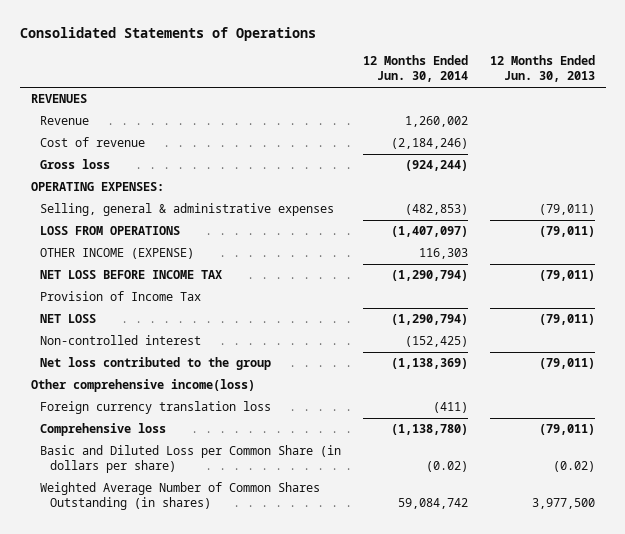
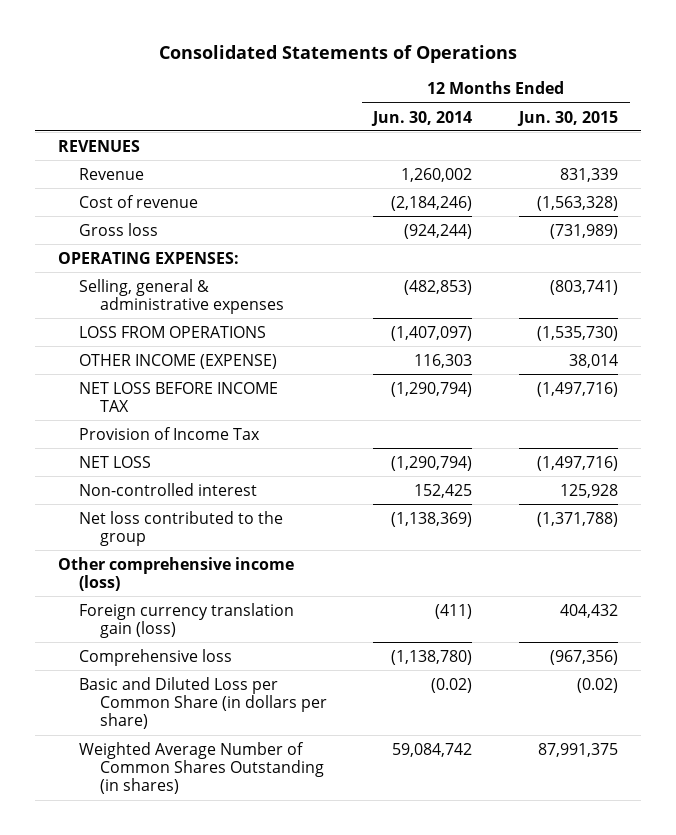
- | 12 Months Ended Jun. 30, 2014 | 12 Months Ended Jun. 30, 2013
+ | 12 Months Ended Jun. 30, 2014 | 12 Months Ended Jun. 30, 2015
- Non-controlled interest | (152,425) |
+ Non-controlled interest | 152,425 | 125,928
- Other comprehensive income(loss)
- Foreign currency translation loss | (411) |
+ Other comprehensive income (loss)
+ Foreign currency translation gain (loss) | (411) | 404,432

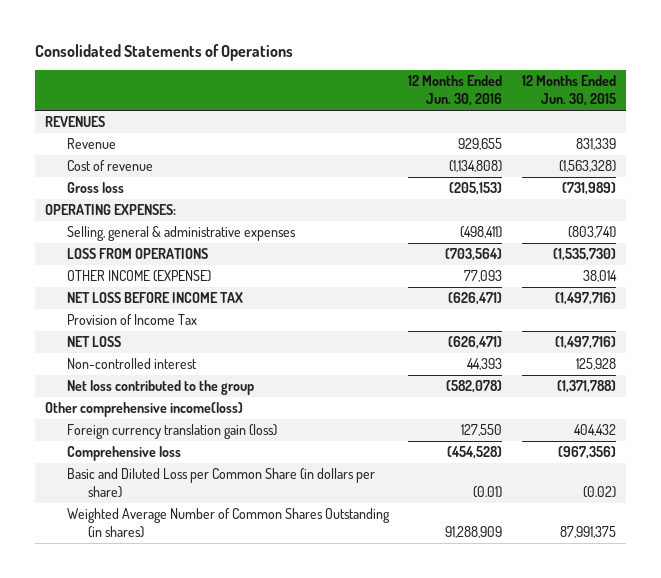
- | 12 Months Ended Jun. 30, 2014 | 12 Months Ended Jun. 30, 2015
+ | 12 Months Ended Jun. 30, 2016 | 12 Months Ended Jun. 30, 2015
- Other comprehensive income (loss)
+ Other comprehensive income(loss)

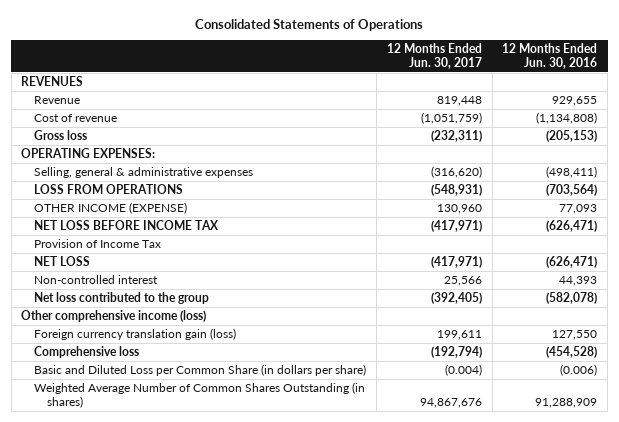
- | 12 Months Ended Jun. 30, 2016 | 12 Months Ended Jun. 30, 2015
+ | 12 Months Ended Jun. 30, 2017 | 12 Months Ended Jun. 30, 2016
- Other comprehensive income(loss)
+ Other comprehensive income (loss)
- Basic and Diluted Loss per Common Share (in dollars per share) | (0.01) | (0.02)
+ Basic and Diluted Loss per Common Share (in dollars per share) | (0.004) | (0.006)

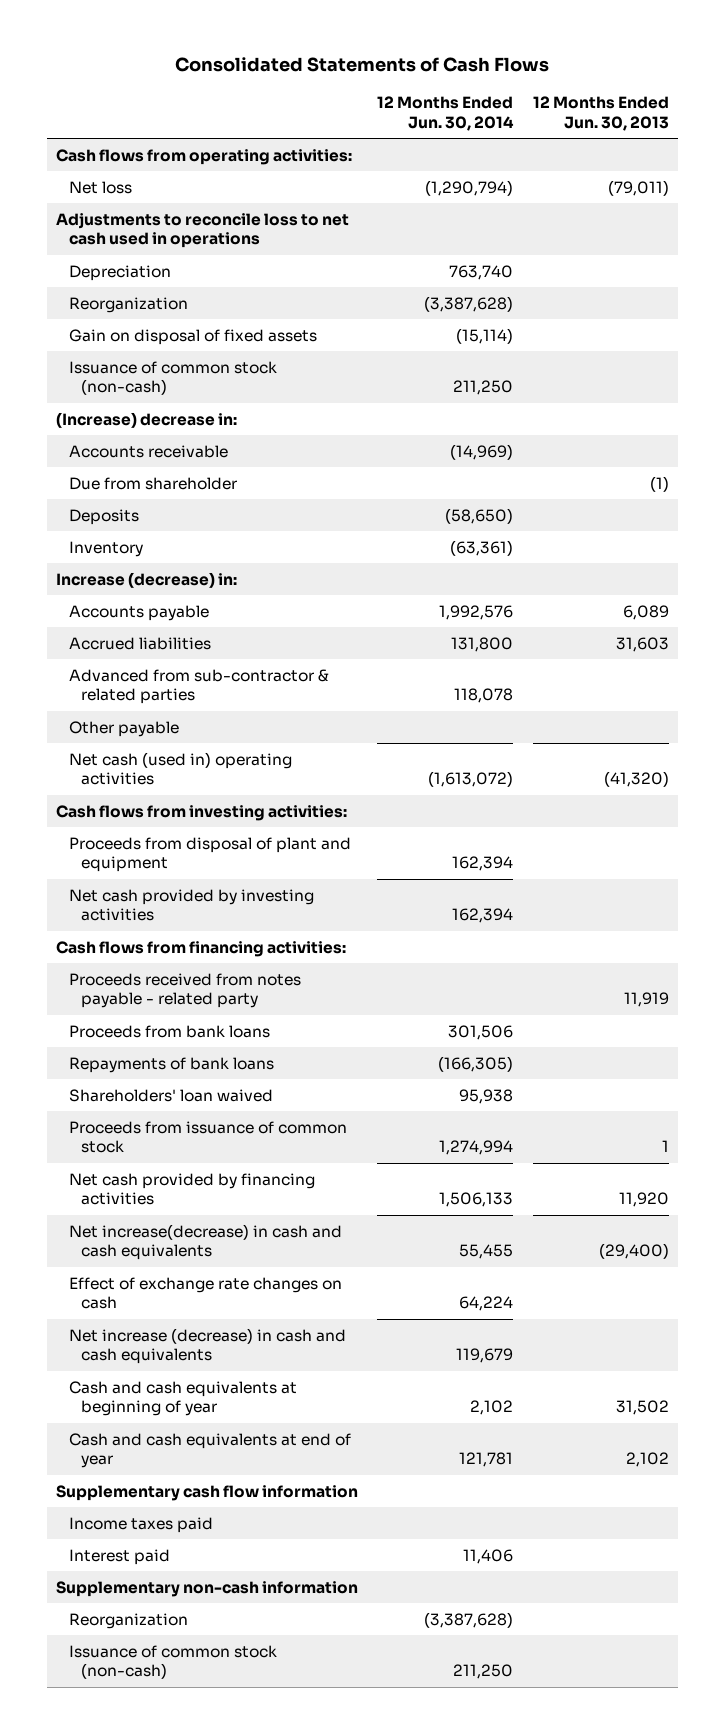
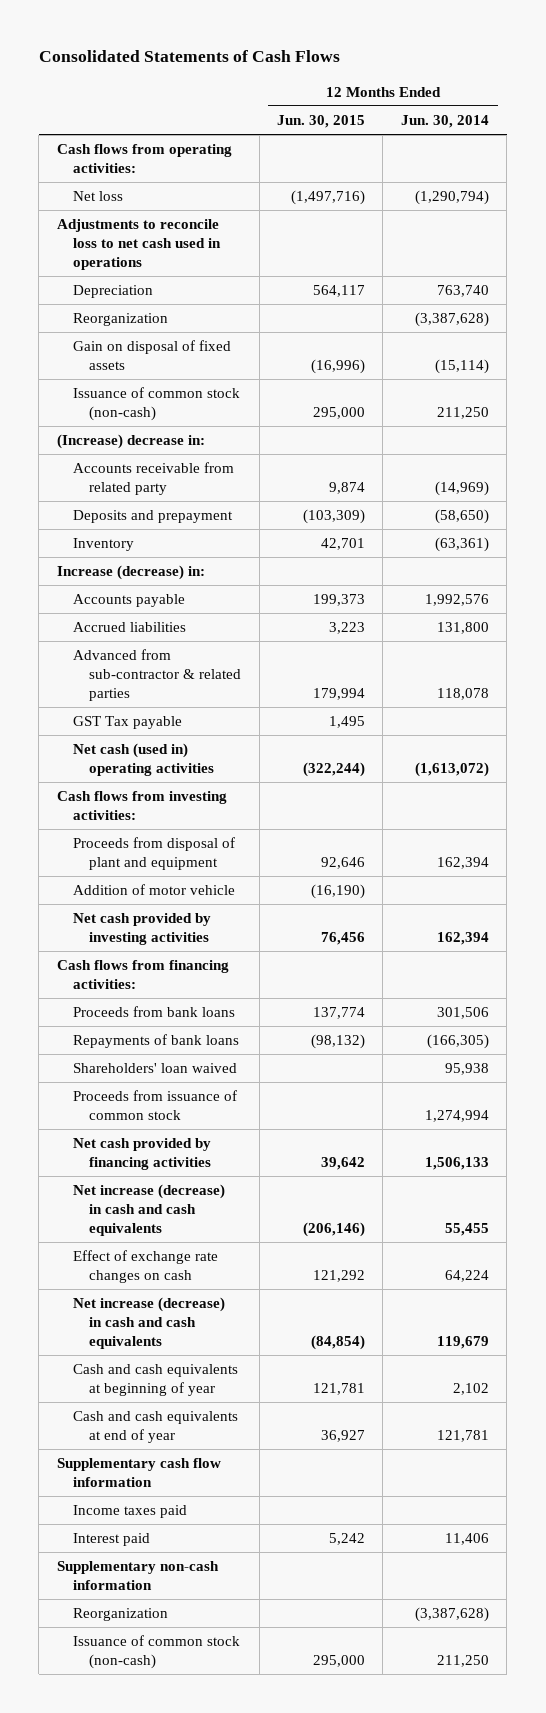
- | 12 Months Ended Jun. 30, 2014 | 12 Months Ended Jun. 30, 2013
+ | 12 Months Ended Jun. 30, 2015 | 12 Months Ended Jun. 30, 2014
- Accounts receivable | (14,969) |
- Due from shareholder | | (1)
- Deposits | (58,650) |
+ Accounts receivable from related party | 9,874 | (14,969)
+ Deposits and prepayment | (103,309) | (58,650)
- Other payable
+ GST Tax payable | 1,495 |
+ Addition of motor vehicle | (16,190) |
- Proceeds received from notes payable - related party | | 11,919
- Net increase(decrease) in cash and cash equivalents | 55,455 | (29,400)
+ Net increase (decrease) in cash and cash equivalents | (206,146) | 55,455

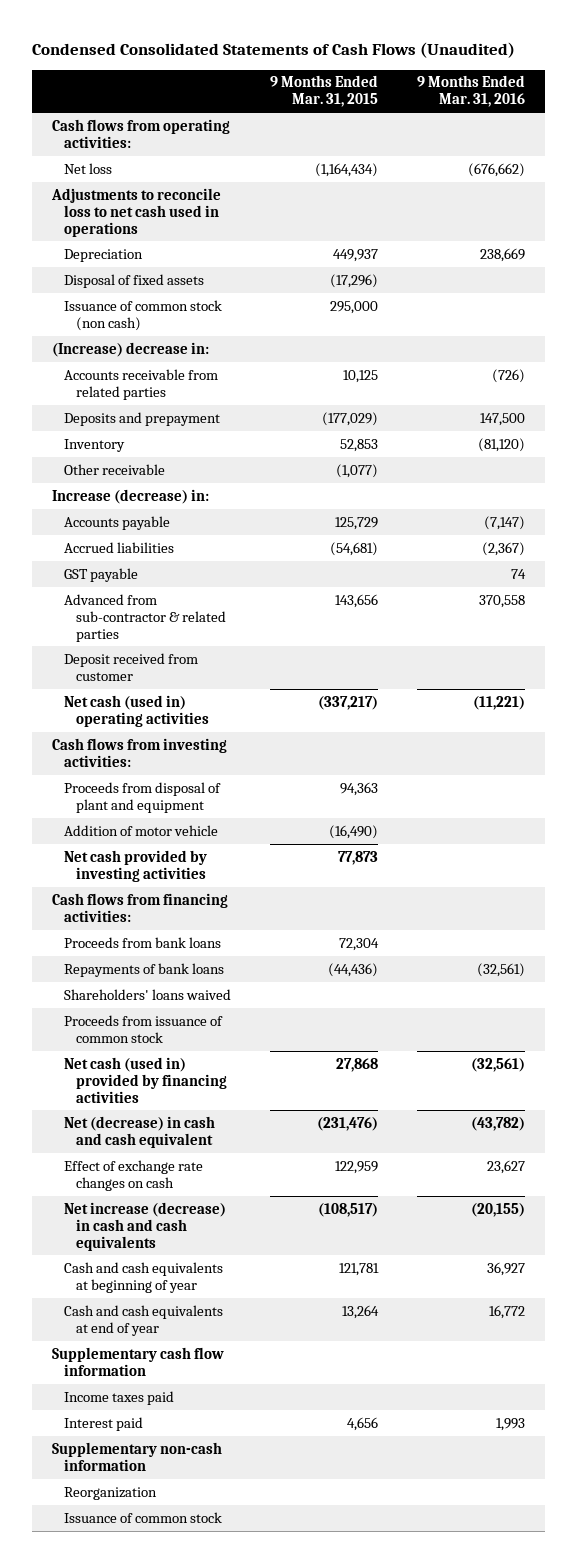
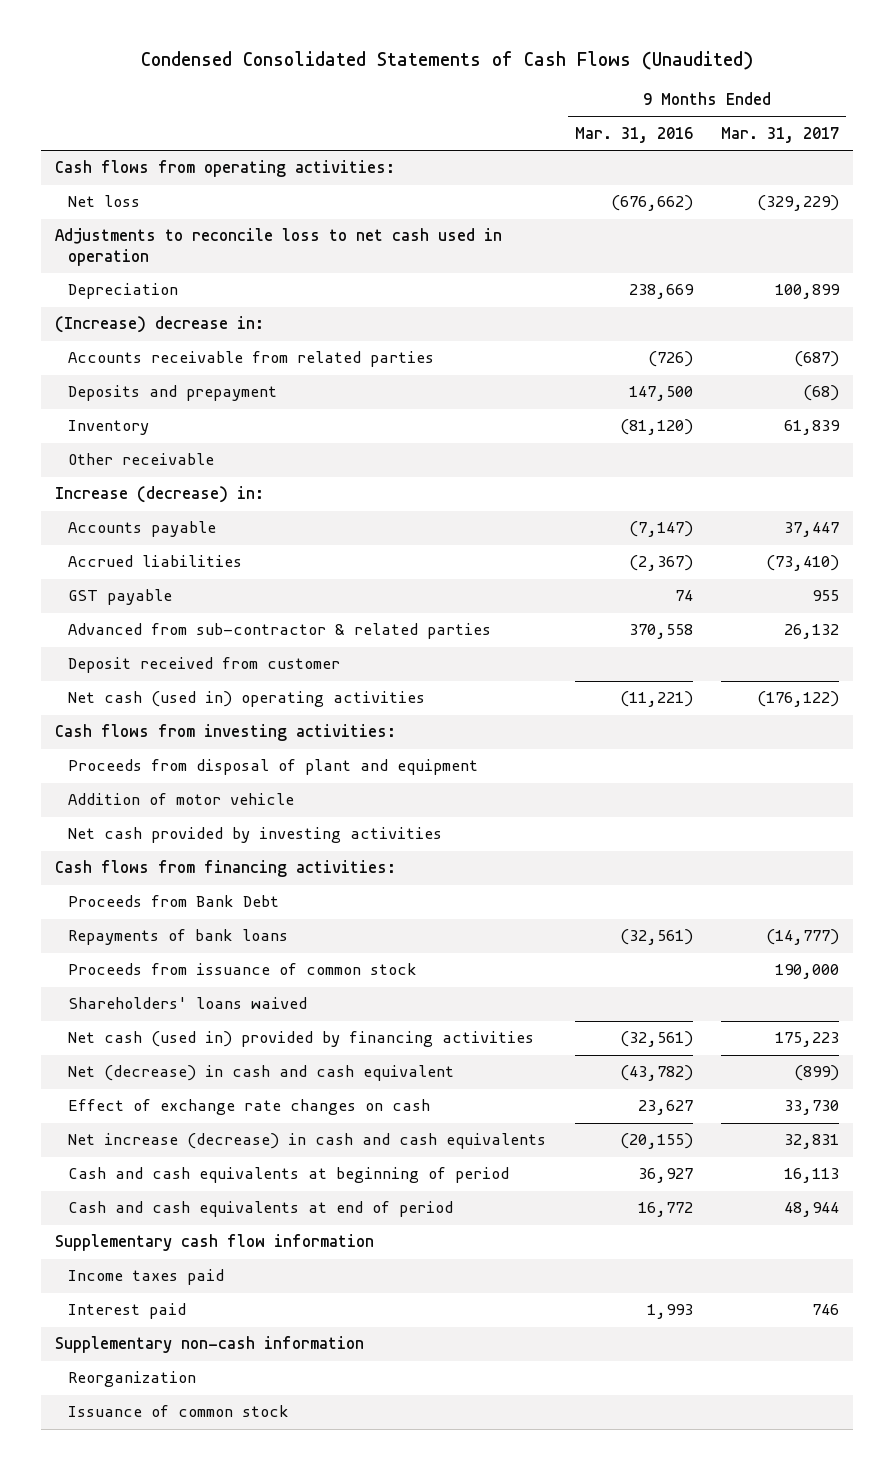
- | 9 Months Ended Mar. 31, 2015 | 9 Months Ended Mar. 31, 2016
+ | 9 Months Ended Mar. 31, 2016 | 9 Months Ended Mar. 31, 2017
- Adjustments to reconcile loss to net cash used in operations
+ Adjustments to reconcile loss to net cash used in operation
- Disposal of fixed assets | (17,296) |
- Issuance of common stock (non cash) | 295,000 |
- Proceeds from bank loans | 72,304 |
+ Proceeds from Bank Debt
moved down: Shareholders' loans waived
- Cash and cash equivalents at beginning of year | 121,781 | 36,927
- Cash and cash equivalents at end of year | 13,264 | 16,772
+ Cash and cash equivalents at beginning of period | 36,927 | 16,113
+ Cash and cash equivalents at end of period | 16,772 | 48,944

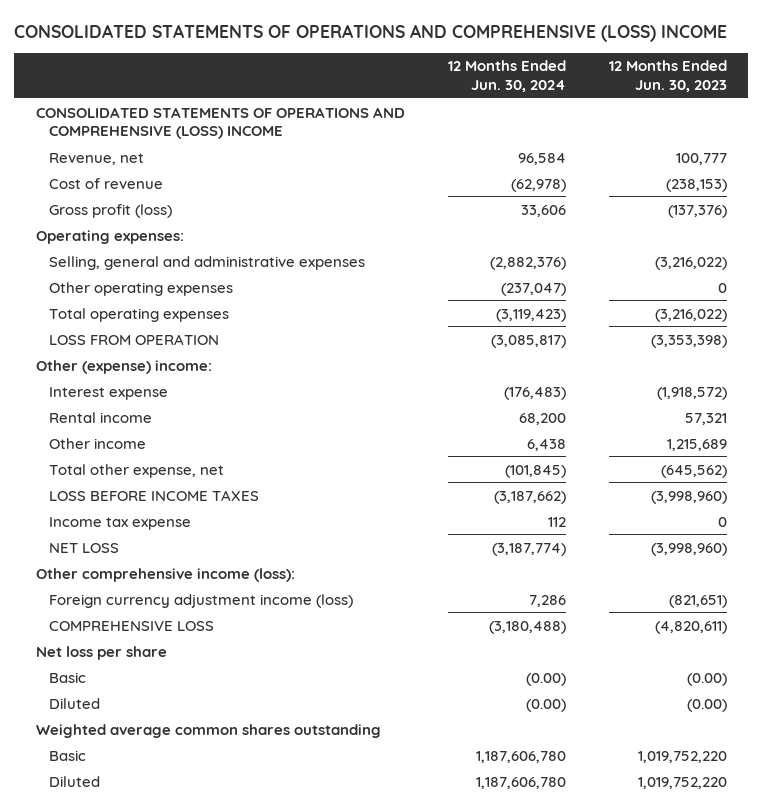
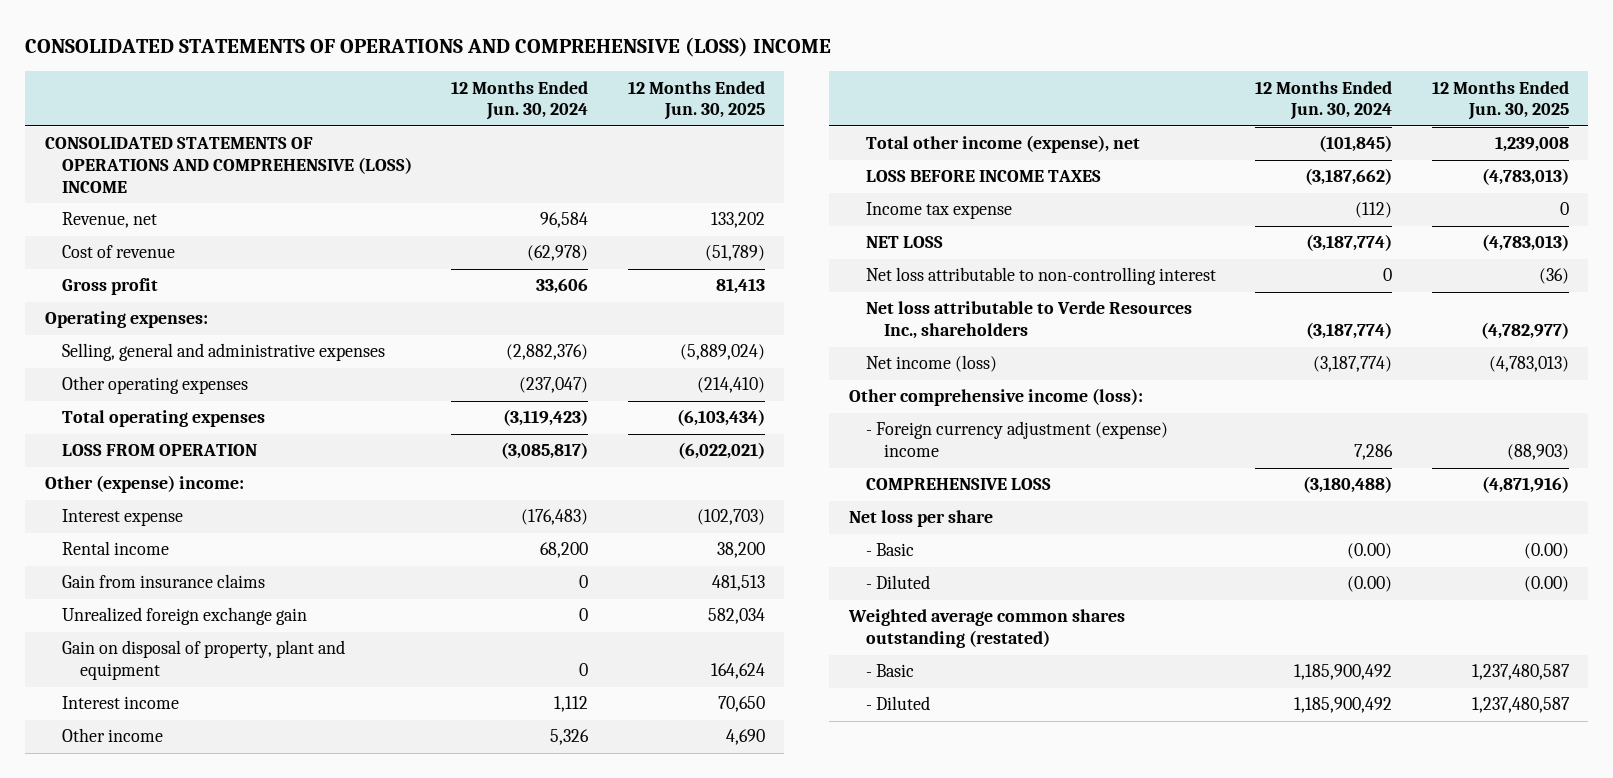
- | 12 Months Ended Jun. 30, 2024 | 12 Months Ended Jun. 30, 2023
+ | 12 Months Ended Jun. 30, 2024 | 12 Months Ended Jun. 30, 2025
- Gross profit (loss) | 33,606 | (137,376)
+ Gross profit | 33,606 | 81,413
- Other income | 6,438 | 1,215,689
- Total other expense, net | (101,845) | (645,562)
+ Gain from insurance claims | 0 | 481,513
+ Unrealized foreign exchange gain | 0 | 582,034
+ Gain on disposal of property, plant and equipment | 0 | 164,624
+ Interest income | 1,112 | 70,650
+ Other income | 5,326 | 4,690
+ Total other income (expense), net | (101,845) | 1,239,008
- Income tax expense | 112 | 0
+ Income tax expense | (112) | 0
+ Net loss attributable to non-controlling interest | 0 | (36)
+ Net loss attributable to Verde Resources Inc., shareholders | (3,187,774) | (4,782,977)
+ Net income (loss) | (3,187,774) | (4,783,013)
- Foreign currency adjustment income (loss) | 7,286 | (821,651)
+ - Foreign currency adjustment (expense) income | 7,286 | (88,903)
- Basic | (0.00) | (0.00)
- Diluted | (0.00) | (0.00)
- Weighted average common shares outstanding
- Basic | 1,187,606,780 | 1,019,752,220
- Diluted | 1,187,606,780 | 1,019,752,220
+ - Basic | (0.00) | (0.00)
+ - Diluted | (0.00) | (0.00)
+ Weighted average common shares outstanding (restated)
+ - Basic | 1,185,900,492 | 1,237,480,587
+ - Diluted | 1,185,900,492 | 1,237,480,587

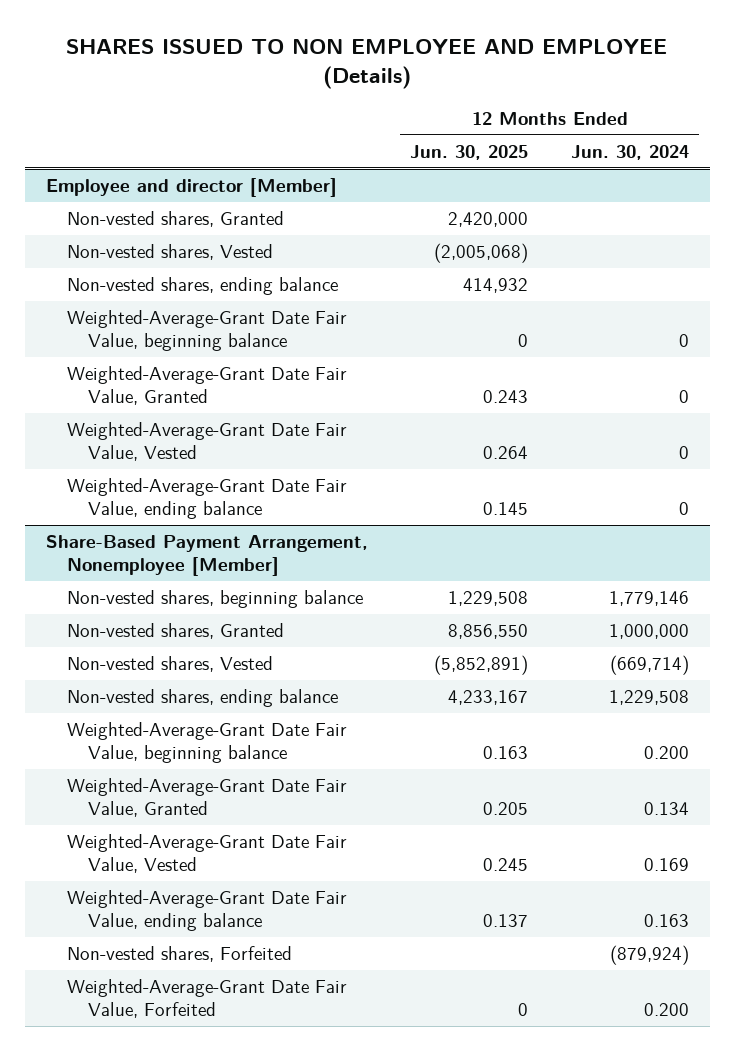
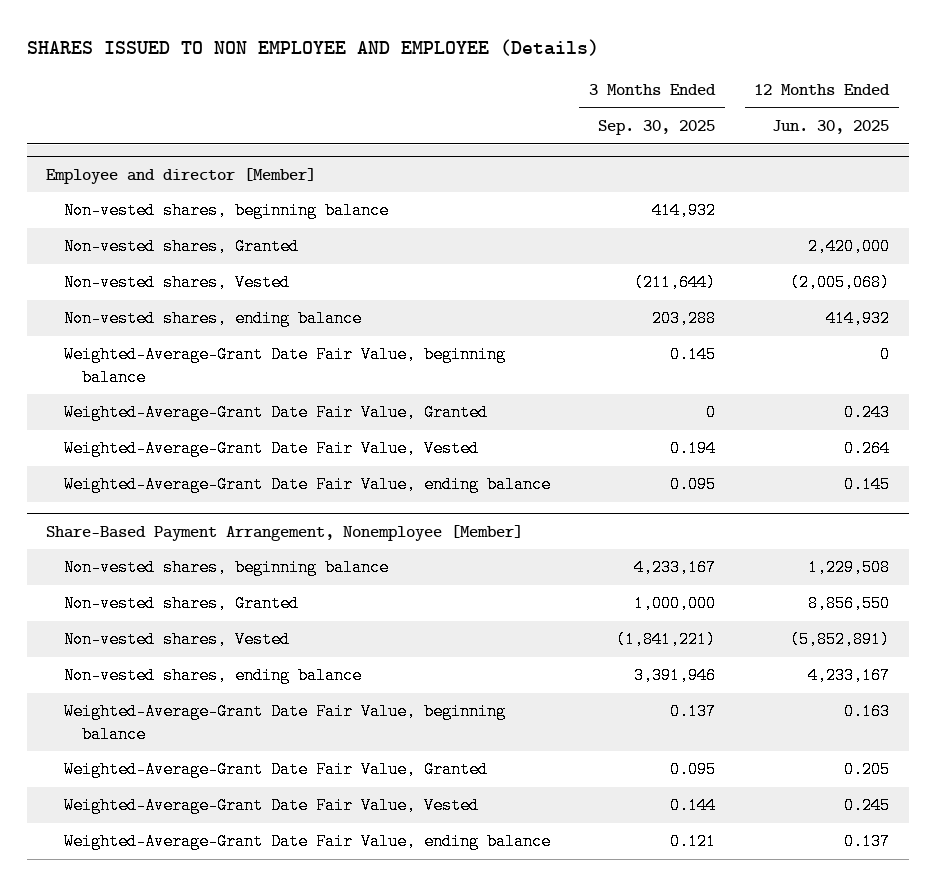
- | 12 Months Ended Jun. 30, 2025 | 12 Months Ended Jun. 30, 2024
+ | 3 Months Ended Sep. 30, 2025 | 12 Months Ended Jun. 30, 2025
@ Employee and director [Member]
+ Non-vested shares, beginning balance | 414,932 |
@ Share-Based Payment Arrangement, Nonemployee [Member]
- Non-vested shares, Forfeited | | (879,924)
- Weighted-Average-Grant Date Fair Value, Forfeited | 0 | 0.200

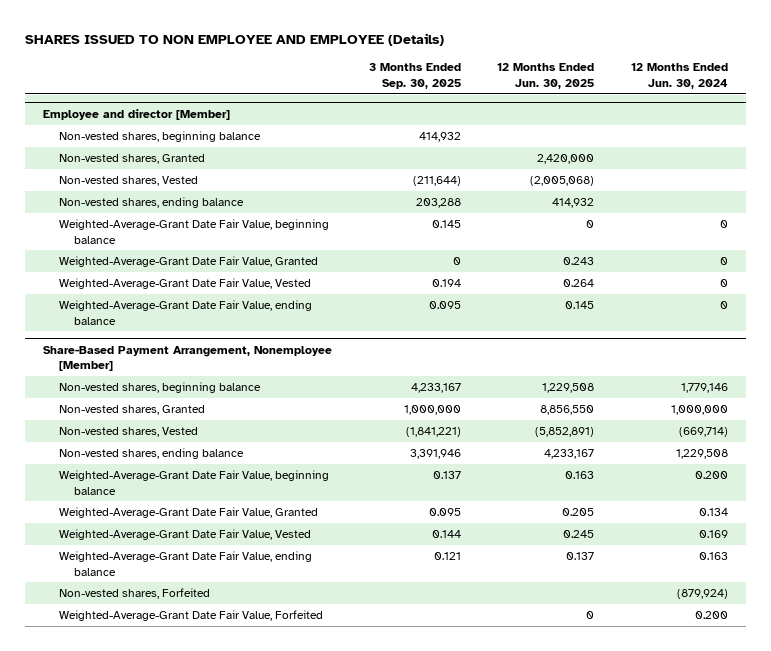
- | 3 Months Ended Sep. 30, 2025 | 12 Months Ended Jun. 30, 2025
+ | 3 Months Ended Sep. 30, 2025 | 12 Months Ended Jun. 30, 2025 | 12 Months Ended Jun. 30, 2024
@ Share-Based Payment Arrangement, Nonemployee [Member]
+ Non-vested shares, Forfeited | | | (879,924)
+ Weighted-Average-Grant Date Fair Value, Forfeited | | 0 | 0.200

